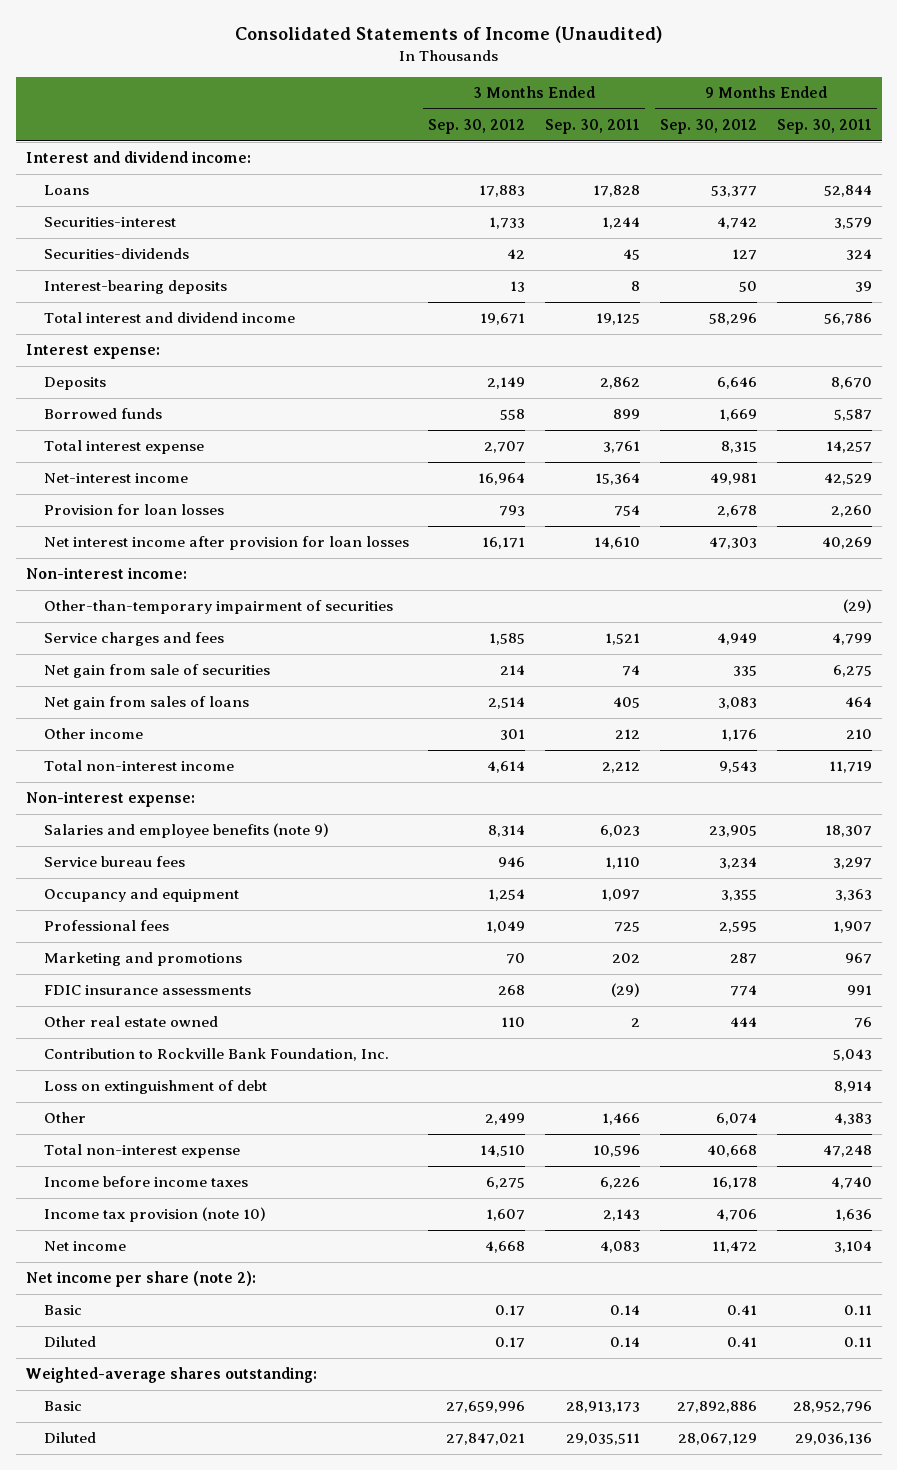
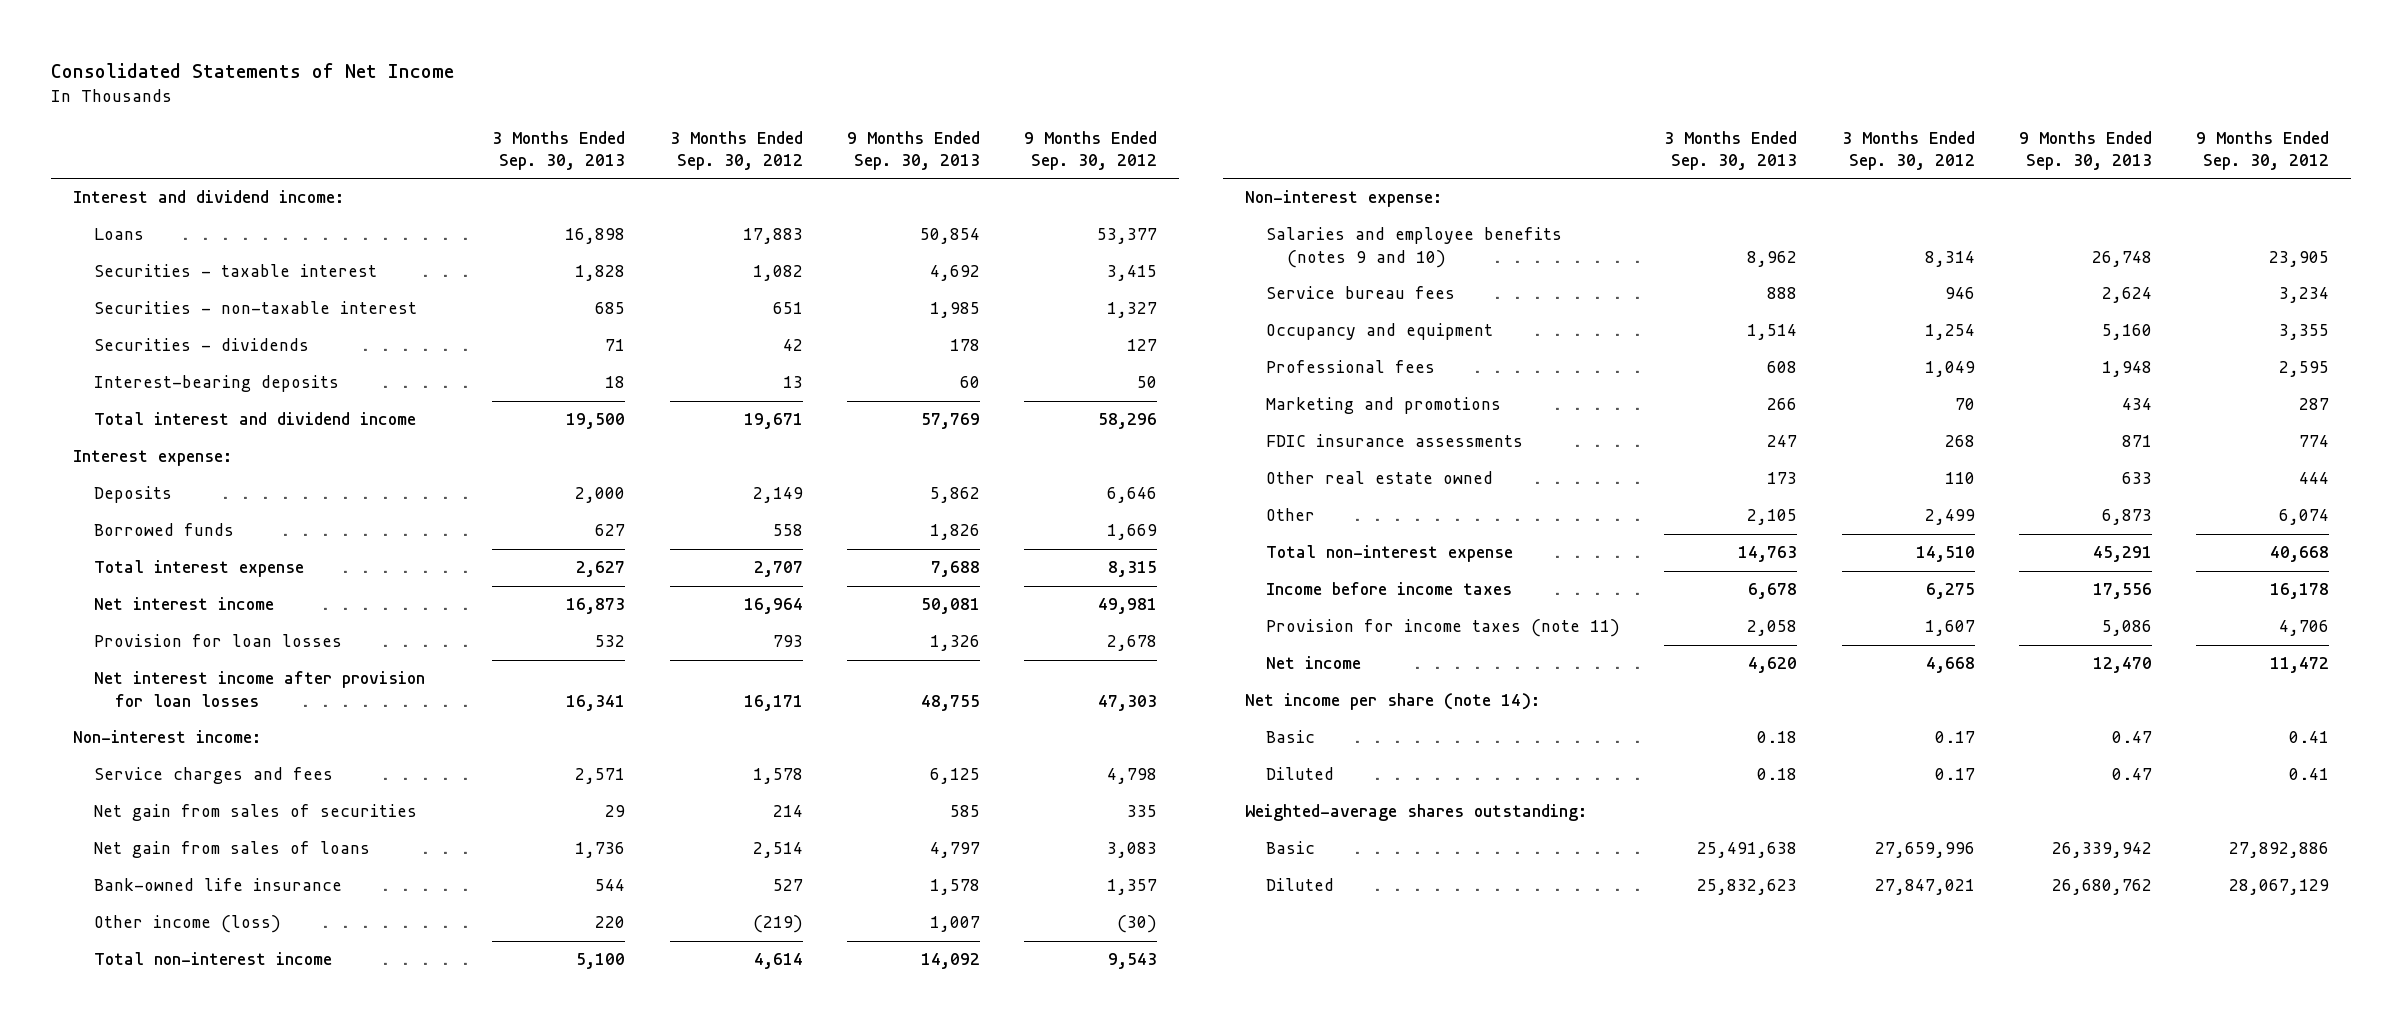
- Consolidated Statements of Income (Unaudited)
+ Consolidated Statements of Net Income
- | 3 Months Ended Sep. 30, 2012 | 3 Months Ended Sep. 30, 2011 | 9 Months Ended Sep. 30, 2012 | 9 Months Ended Sep. 30, 2011
+ | 3 Months Ended Sep. 30, 2013 | 3 Months Ended Sep. 30, 2012 | 9 Months Ended Sep. 30, 2013 | 9 Months Ended Sep. 30, 2012
- Securities-interest | 1,733 | 1,244 | 4,742 | 3,579
- Securities-dividends | 42 | 45 | 127 | 324
+ Securities - taxable interest | 1,828 | 1,082 | 4,692 | 3,415
+ Securities - non-taxable interest | 685 | 651 | 1,985 | 1,327
+ Securities - dividends | 71 | 42 | 178 | 127
- Net-interest income | 16,964 | 15,364 | 49,981 | 42,529
+ Net interest income | 16,873 | 16,964 | 50,081 | 49,981
- Other-than-temporary impairment of securities | | | | (29)
- Service charges and fees | 1,585 | 1,521 | 4,949 | 4,799
- Net gain from sale of securities | 214 | 74 | 335 | 6,275
+ Service charges and fees | 2,571 | 1,578 | 6,125 | 4,798
+ Net gain from sales of securities | 29 | 214 | 585 | 335
- Other income | 301 | 212 | 1,176 | 210
+ Bank-owned life insurance | 544 | 527 | 1,578 | 1,357
+ Other income (loss) | 220 | (219) | 1,007 | (30)
- Salaries and employee benefits (note 9) | 8,314 | 6,023 | 23,905 | 18,307
+ Salaries and employee benefits (notes 9 and 10) | 8,962 | 8,314 | 26,748 | 23,905
- Contribution to Rockville Bank Foundation, Inc. | | | | 5,043
- Loss on extinguishment of debt | | | | 8,914
- Income tax provision (note 10) | 1,607 | 2,143 | 4,706 | 1,636
+ Provision for income taxes (note 11) | 2,058 | 1,607 | 5,086 | 4,706
- Net income per share (note 2):
+ Net income per share (note 14):

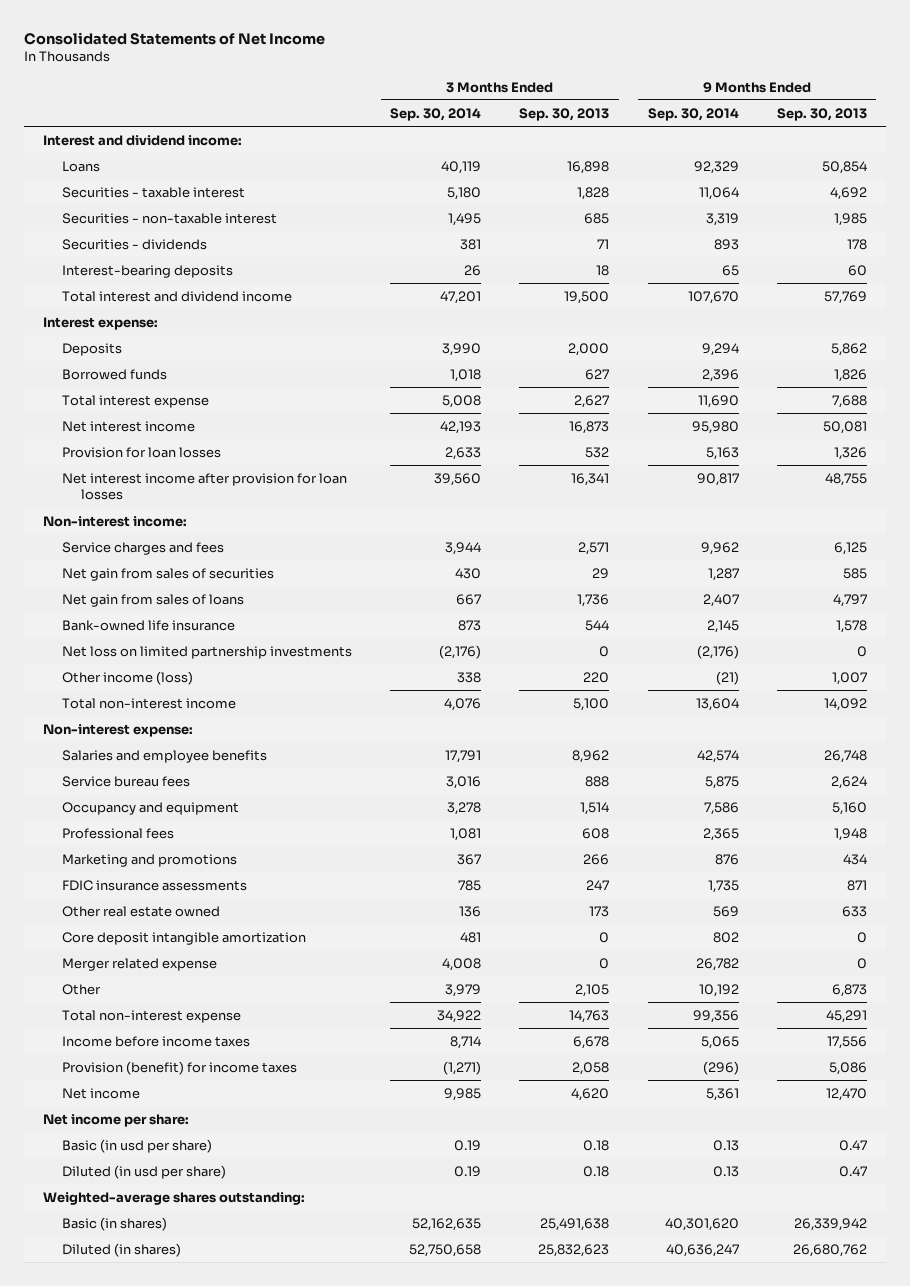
- | 3 Months Ended Sep. 30, 2013 | 3 Months Ended Sep. 30, 2012 | 9 Months Ended Sep. 30, 2013 | 9 Months Ended Sep. 30, 2012
+ | 3 Months Ended Sep. 30, 2014 | 3 Months Ended Sep. 30, 2013 | 9 Months Ended Sep. 30, 2014 | 9 Months Ended Sep. 30, 2013
+ Net loss on limited partnership investments | (2,176) | 0 | (2,176) | 0
- Salaries and employee benefits (notes 9 and 10) | 8,962 | 8,314 | 26,748 | 23,905
+ Salaries and employee benefits | 17,791 | 8,962 | 42,574 | 26,748
+ Core deposit intangible amortization | 481 | 0 | 802 | 0
+ Merger related expense | 4,008 | 0 | 26,782 | 0
- Provision for income taxes (note 11) | 2,058 | 1,607 | 5,086 | 4,706
+ Provision (benefit) for income taxes | (1,271) | 2,058 | (296) | 5,086
- Net income per share (note 14):
- Basic | 0.18 | 0.17 | 0.47 | 0.41
- Diluted | 0.18 | 0.17 | 0.47 | 0.41
+ Net income per share:
+ Basic (in usd per share) | 0.19 | 0.18 | 0.13 | 0.47
+ Diluted (in usd per share) | 0.19 | 0.18 | 0.13 | 0.47
- Basic | 25,491,638 | 27,659,996 | 26,339,942 | 27,892,886
- Diluted | 25,832,623 | 27,847,021 | 26,680,762 | 28,067,129
+ Basic (in shares) | 52,162,635 | 25,491,638 | 40,301,620 | 26,339,942
+ Diluted (in shares) | 52,750,658 | 25,832,623 | 40,636,247 | 26,680,762

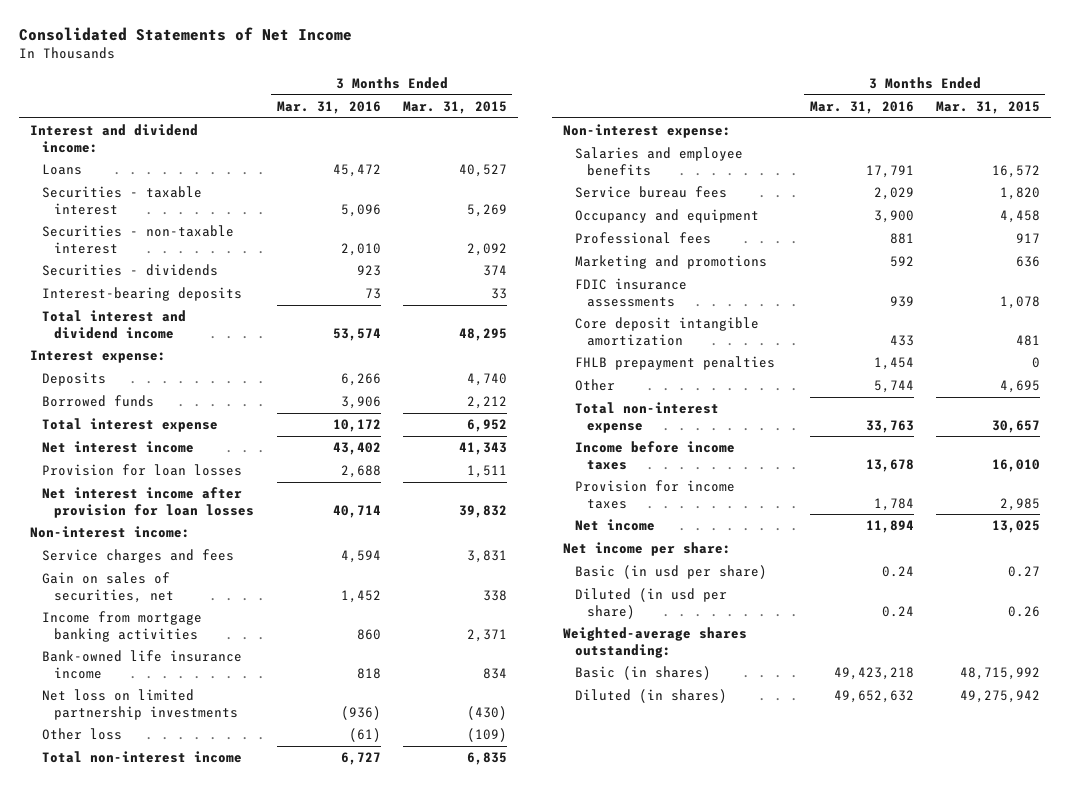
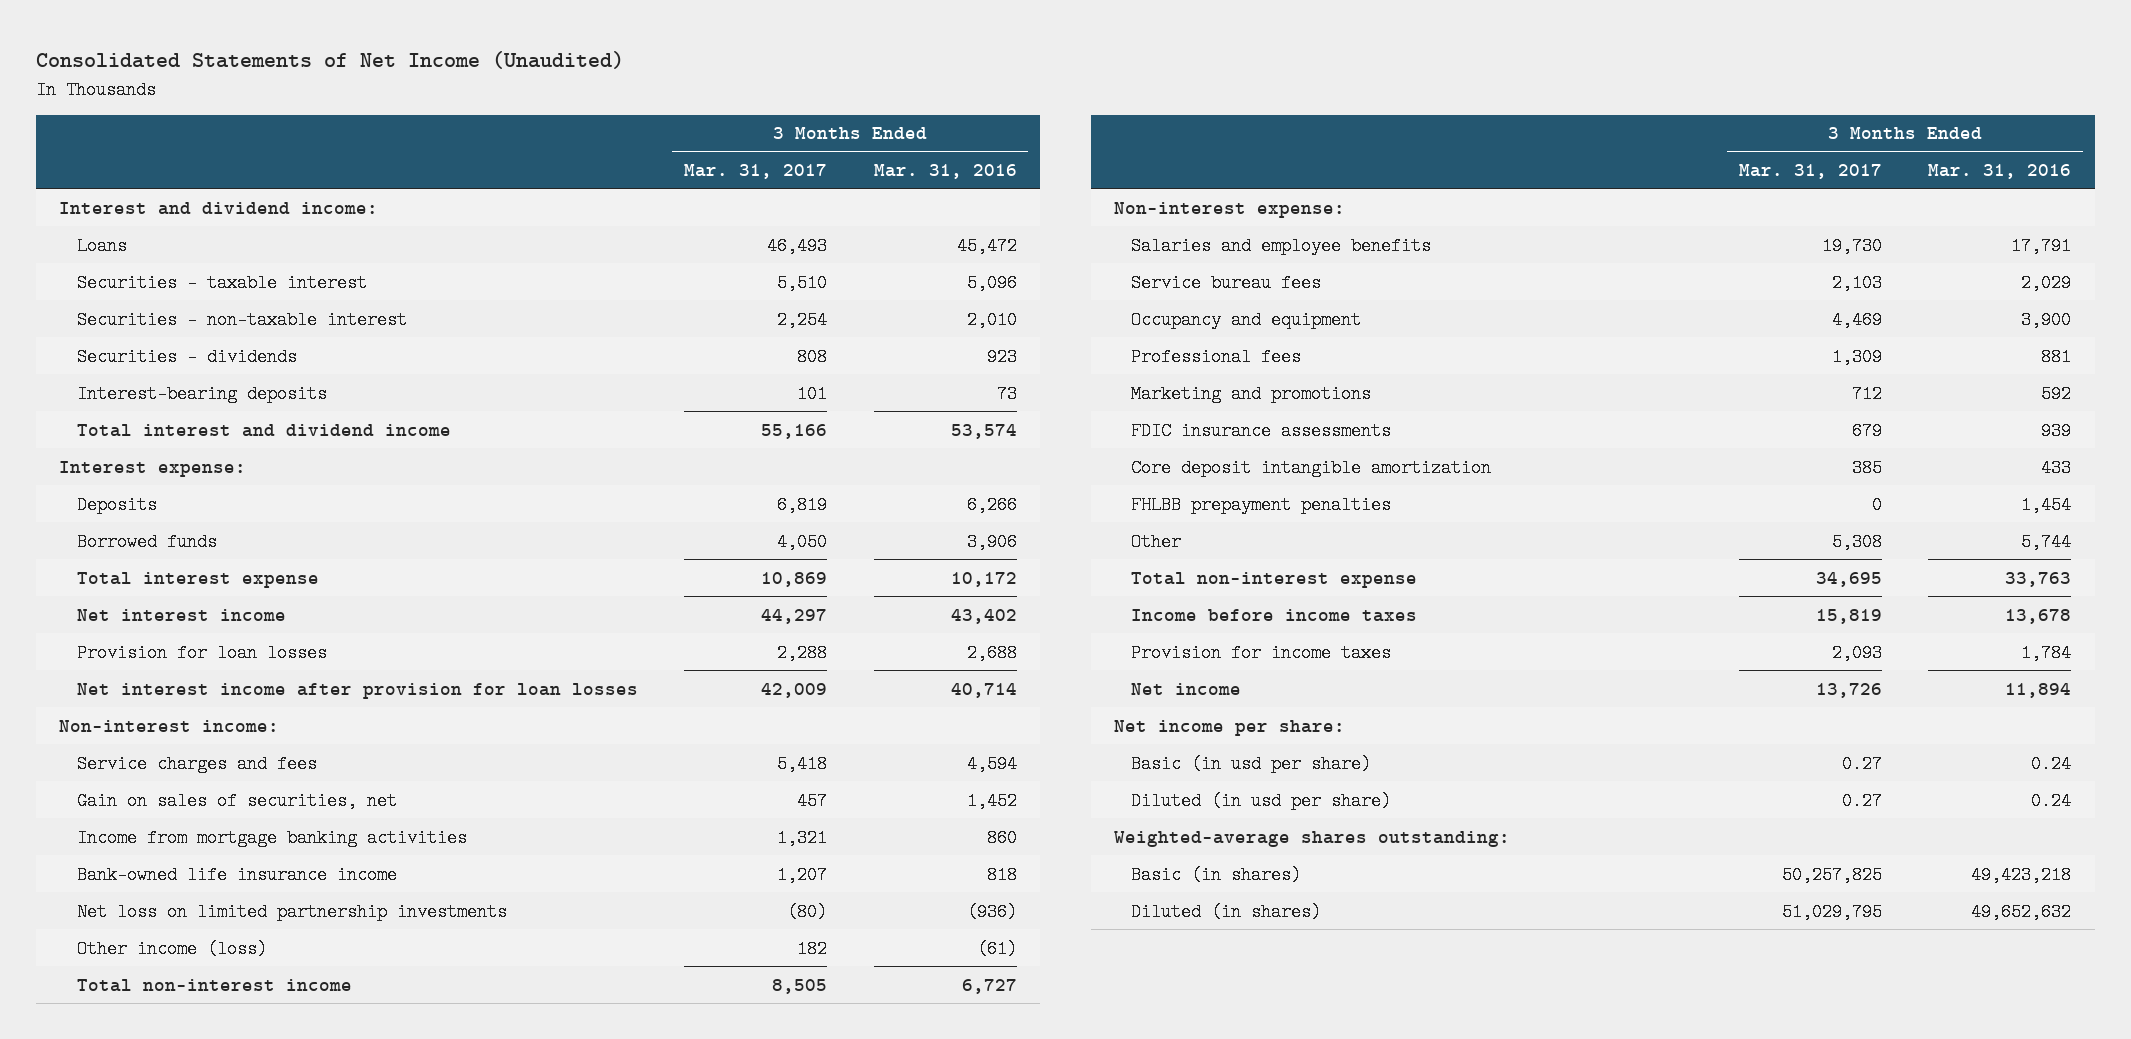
- Consolidated Statements of Net Income
+ Consolidated Statements of Net Income (Unaudited)
- | 3 Months Ended Mar. 31, 2016 | 3 Months Ended Mar. 31, 2015
+ | 3 Months Ended Mar. 31, 2017 | 3 Months Ended Mar. 31, 2016
- Other loss | (61) | (109)
+ Other income (loss) | 182 | (61)
- FHLB prepayment penalties | 1,454 | 0
+ FHLBB prepayment penalties | 0 | 1,454

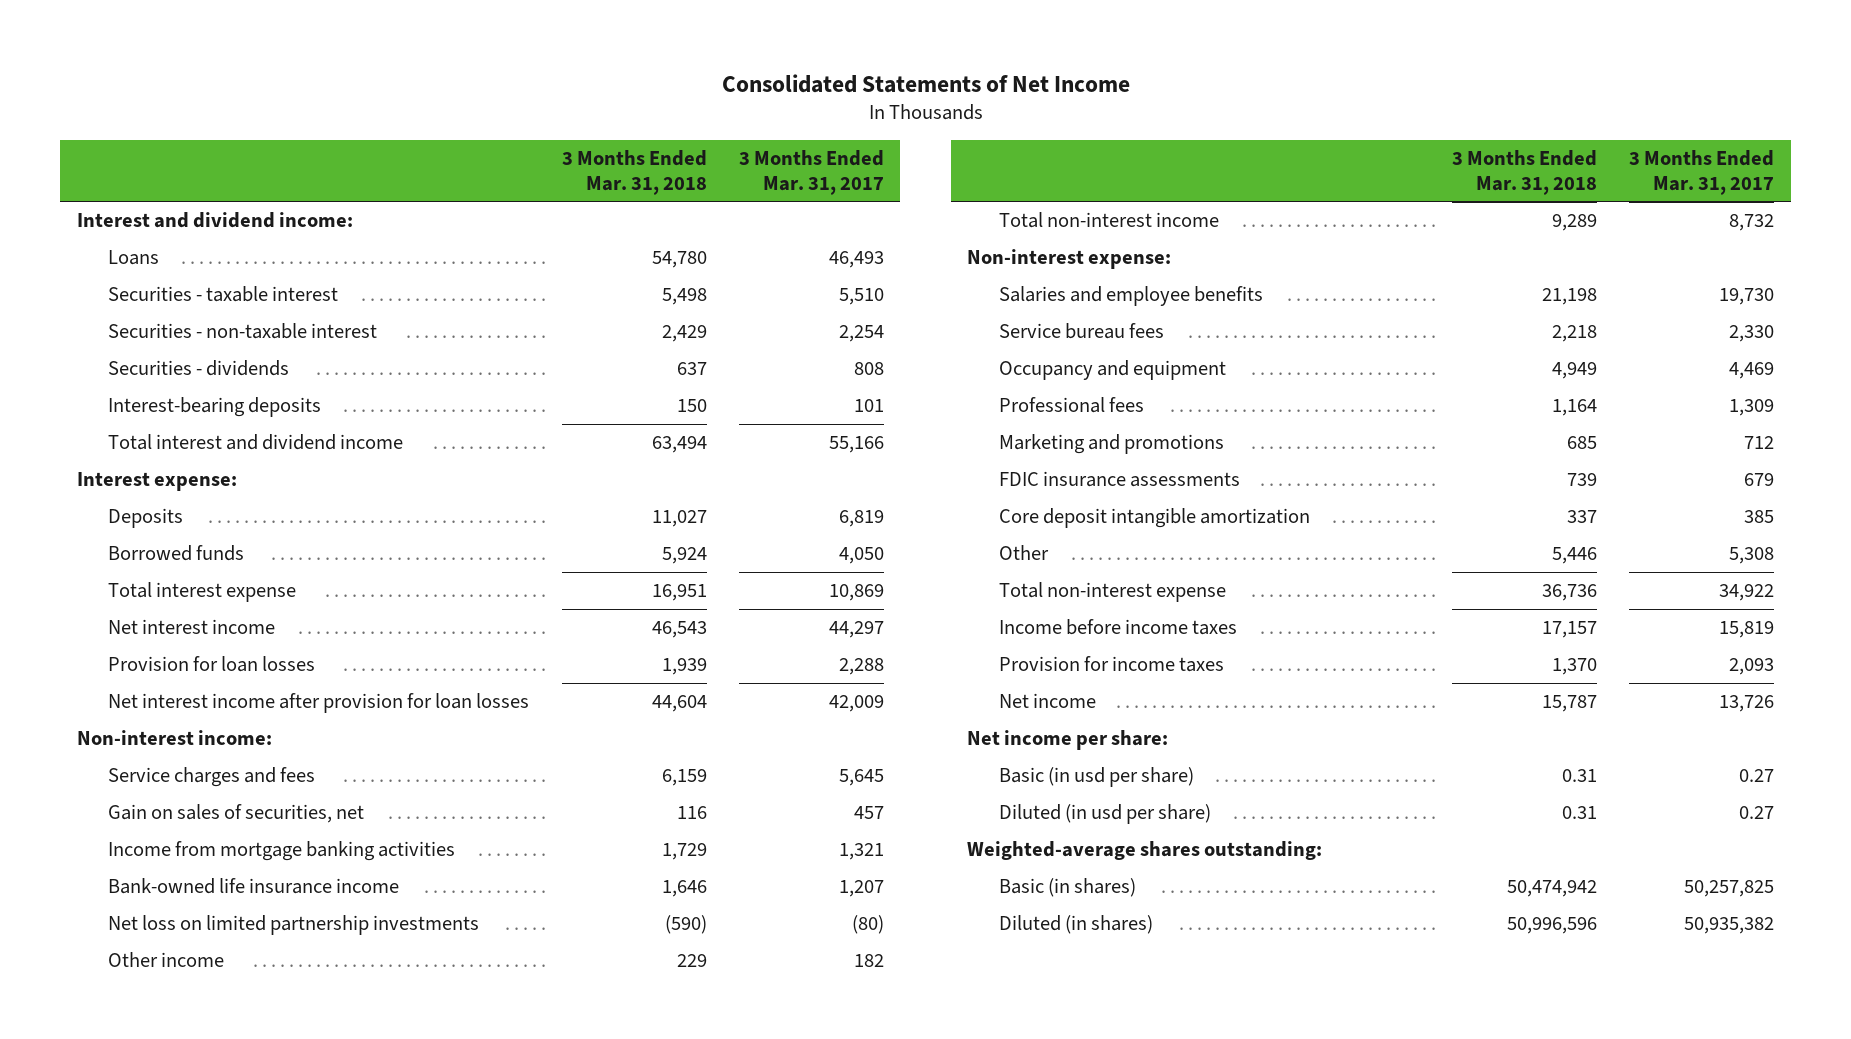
- Consolidated Statements of Net Income (Unaudited)
+ Consolidated Statements of Net Income
- | 3 Months Ended Mar. 31, 2017 | 3 Months Ended Mar. 31, 2016
+ | 3 Months Ended Mar. 31, 2018 | 3 Months Ended Mar. 31, 2017
- Service charges and fees | 5,418 | 4,594
+ Service charges and fees | 6,159 | 5,645
- Other income (loss) | 182 | (61)
- Total non-interest income | 8,505 | 6,727
+ Other income | 229 | 182
+ Total non-interest income | 9,289 | 8,732
- Service bureau fees | 2,103 | 2,029
+ Service bureau fees | 2,218 | 2,330
- FHLBB prepayment penalties | 0 | 1,454
- Total non-interest expense | 34,695 | 33,763
+ Total non-interest expense | 36,736 | 34,922
- Diluted (in shares) | 51,029,795 | 49,652,632
+ Diluted (in shares) | 50,996,596 | 50,935,382

